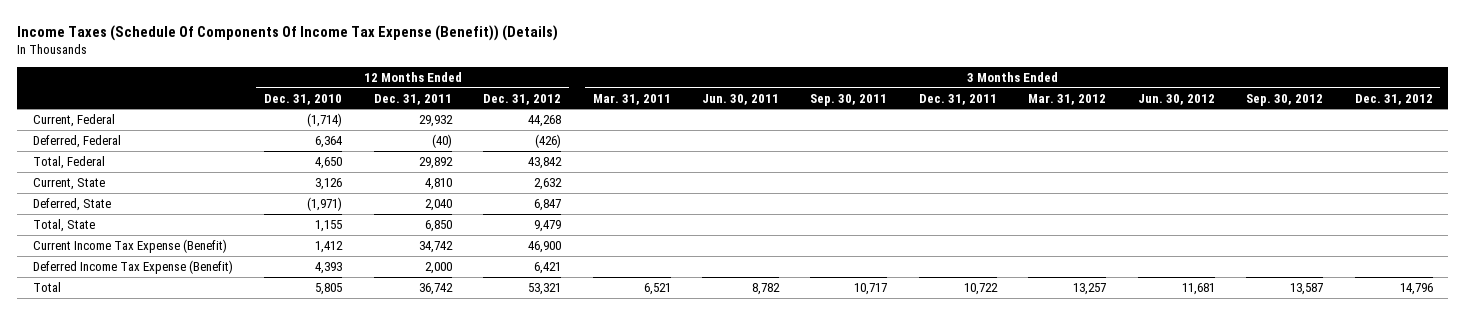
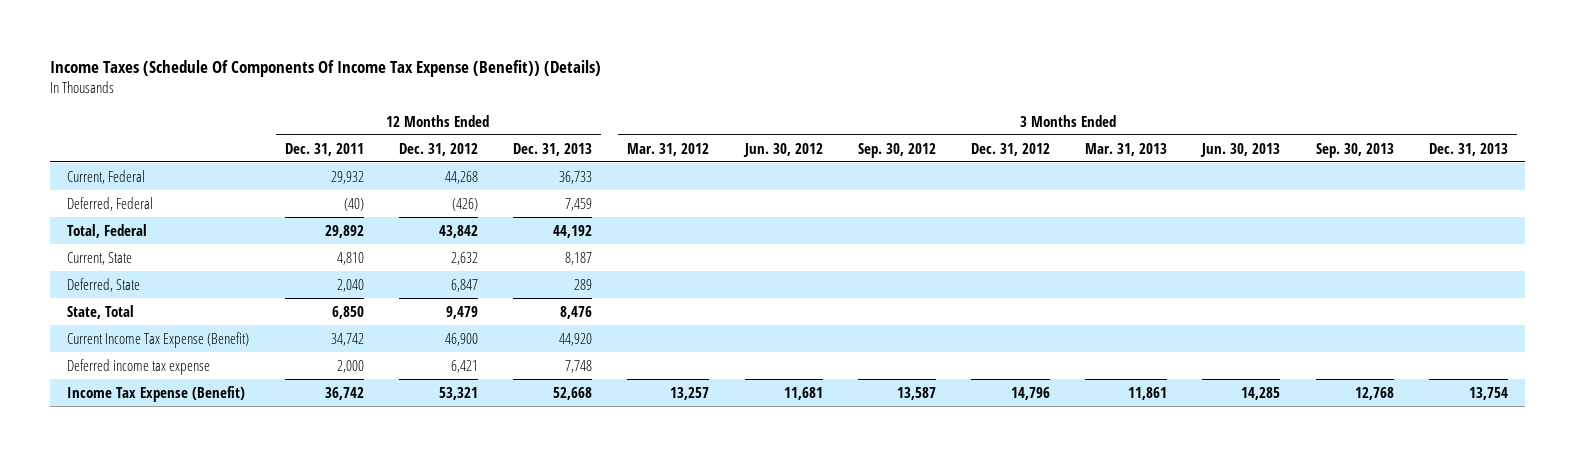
- | 12 Months Ended Dec. 31, 2010 | 12 Months Ended Dec. 31, 2011 | 12 Months Ended Dec. 31, 2012 | 3 Months Ended Mar. 31, 2011 | 3 Months Ended Jun. 30, 2011 | 3 Months Ended Sep. 30, 2011 | 3 Months Ended Dec. 31, 2011 | 3 Months Ended Mar. 31, 2012 | 3 Months Ended Jun. 30, 2012 | 3 Months Ended Sep. 30, 2012 | 3 Months Ended Dec. 31, 2012
+ | 12 Months Ended Dec. 31, 2011 | 12 Months Ended Dec. 31, 2012 | 12 Months Ended Dec. 31, 2013 | 3 Months Ended Mar. 31, 2012 | 3 Months Ended Jun. 30, 2012 | 3 Months Ended Sep. 30, 2012 | 3 Months Ended Dec. 31, 2012 | 3 Months Ended Mar. 31, 2013 | 3 Months Ended Jun. 30, 2013 | 3 Months Ended Sep. 30, 2013 | 3 Months Ended Dec. 31, 2013
- Total, State | 1,155 | 6,850 | 9,479 | | | | | | | |
+ State, Total | 6,850 | 9,479 | 8,476 | | | | | | | |
- Deferred Income Tax Expense (Benefit) | 4,393 | 2,000 | 6,421 | | | | | | | |
- Total | 5,805 | 36,742 | 53,321 | 6,521 | 8,782 | 10,717 | 10,722 | 13,257 | 11,681 | 13,587 | 14,796
+ Deferred income tax expense | 2,000 | 6,421 | 7,748 | | | | | | | |
+ Income Tax Expense (Benefit) | 36,742 | 53,321 | 52,668 | 13,257 | 11,681 | 13,587 | 14,796 | 11,861 | 14,285 | 12,768 | 13,754

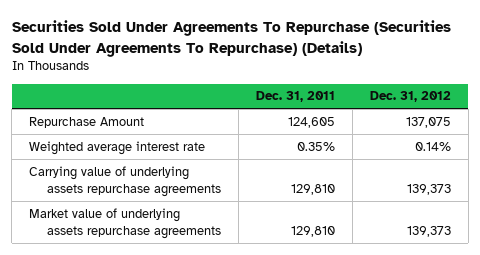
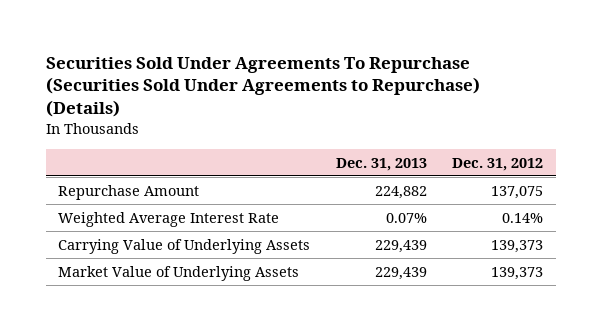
- Securities Sold Under Agreements To Repurchase (Securities Sold Under Agreements To Repurchase) (Details)
+ Securities Sold Under Agreements To Repurchase (Securities Sold Under Agreements to Repurchase) (Details)
- | Dec. 31, 2011 | Dec. 31, 2012
+ | Dec. 31, 2013 | Dec. 31, 2012
- Weighted average interest rate | 0.35% | 0.14%
- Carrying value of underlying assets repurchase agreements | 129,810 | 139,373
- Market value of underlying assets repurchase agreements | 129,810 | 139,373
+ Weighted Average Interest Rate | 0.07% | 0.14%
+ Carrying Value of Underlying Assets | 229,439 | 139,373
+ Market Value of Underlying Assets | 229,439 | 139,373

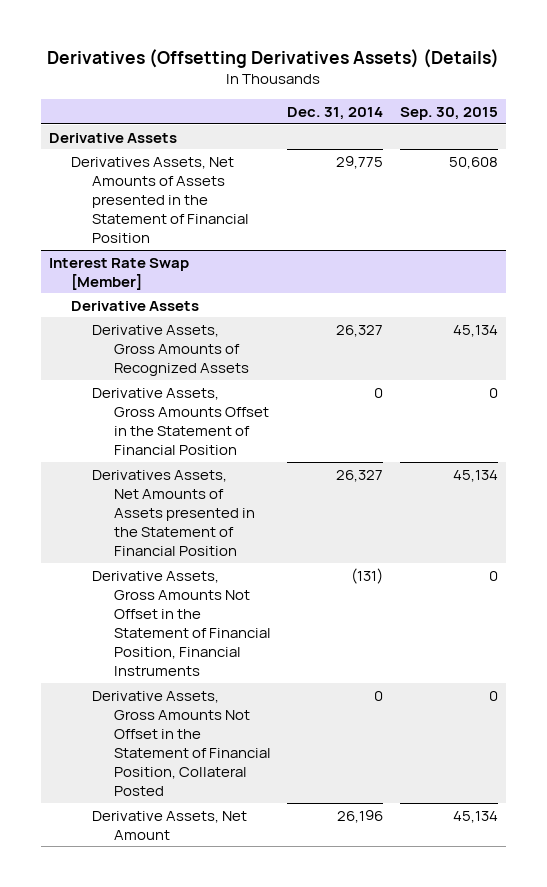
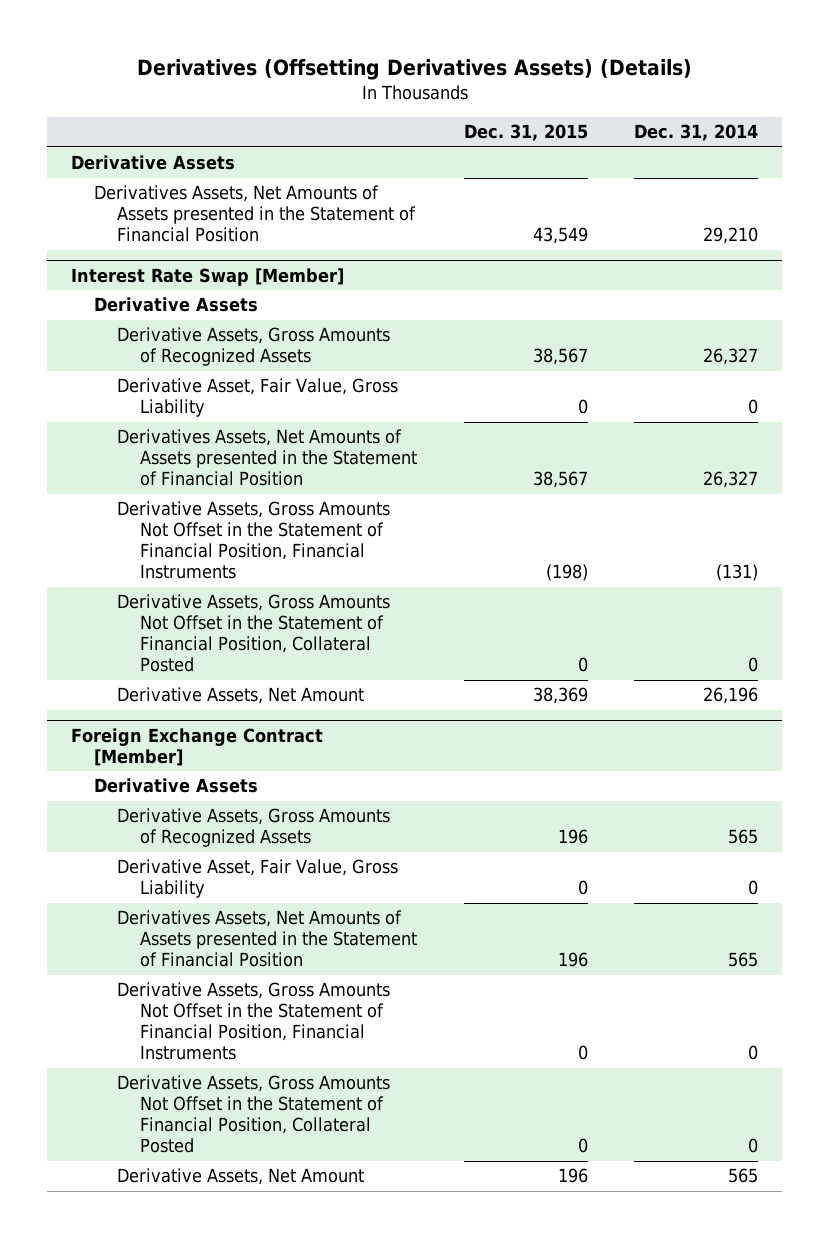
- | Dec. 31, 2014 | Sep. 30, 2015
+ | Dec. 31, 2015 | Dec. 31, 2014
- Derivatives Assets, Net Amounts of Assets presented in the Statement of Financial Position | 29,775 | 50,608
+ Derivatives Assets, Net Amounts of Assets presented in the Statement of Financial Position | 43,549 | 29,210
@ Interest Rate Swap [Member]
- Derivative Assets, Gross Amounts Offset in the Statement of Financial Position | 0 | 0
+ Derivative Asset, Fair Value, Gross Liability | 0 | 0
+ Foreign Exchange Contract [Member]
+ Derivative Assets
+ Derivative Assets, Gross Amounts of Recognized Assets | 196 | 565
+ Derivative Asset, Fair Value, Gross Liability | 0 | 0
+ Derivatives Assets, Net Amounts of Assets presented in the Statement of Financial Position | 196 | 565
+ Derivative Assets, Gross Amounts Not Offset in the Statement of Financial Position, Financial Instruments | 0 | 0
+ Derivative Assets, Gross Amounts Not Offset in the Statement of Financial Position, Collateral Posted | 0 | 0
+ Derivative Assets, Net Amount | 196 | 565

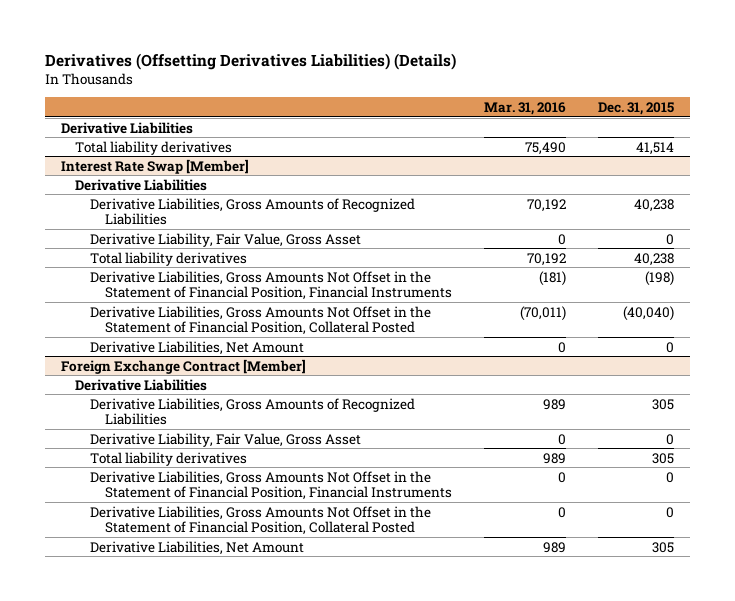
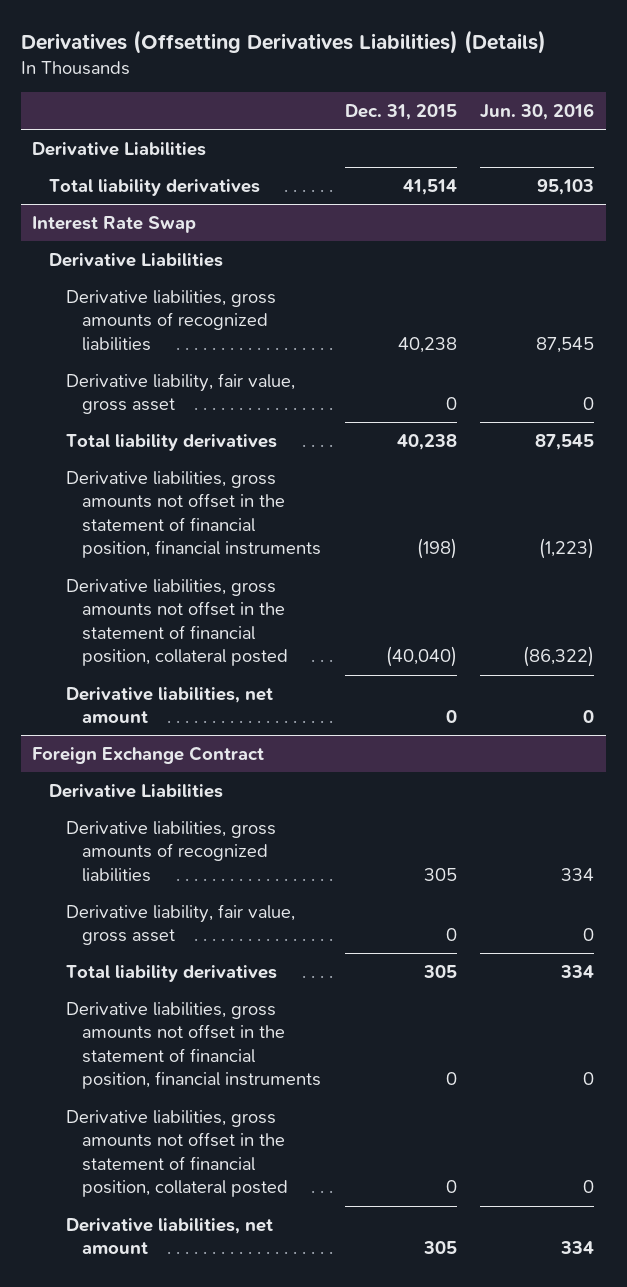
- | Mar. 31, 2016 | Dec. 31, 2015
+ | Dec. 31, 2015 | Jun. 30, 2016
- Interest Rate Swap [Member]
+ Interest Rate Swap
- Derivative Liabilities, Gross Amounts of Recognized Liabilities | 70,192 | 40,238
- Derivative Liability, Fair Value, Gross Asset | 0 | 0
+ Derivative liabilities, gross amounts of recognized liabilities | 40,238 | 87,545
+ Derivative liability, fair value, gross asset | 0 | 0
- Derivative Liabilities, Gross Amounts Not Offset in the Statement of Financial Position, Financial Instruments | (181) | (198)
- Derivative Liabilities, Gross Amounts Not Offset in the Statement of Financial Position, Collateral Posted | (70,011) | (40,040)
- Derivative Liabilities, Net Amount | 0 | 0
- Foreign Exchange Contract [Member]
+ Derivative liabilities, gross amounts not offset in the statement of financial position, financial instruments | (198) | (1,223)
+ Derivative liabilities, gross amounts not offset in the statement of financial position, collateral posted | (40,040) | (86,322)
+ Derivative liabilities, net amount | 0 | 0
+ Foreign Exchange Contract
- Derivative Liabilities, Gross Amounts of Recognized Liabilities | 989 | 305
- Derivative Liability, Fair Value, Gross Asset | 0 | 0
+ Derivative liabilities, gross amounts of recognized liabilities | 305 | 334
+ Derivative liability, fair value, gross asset | 0 | 0
- Derivative Liabilities, Gross Amounts Not Offset in the Statement of Financial Position, Financial Instruments | 0 | 0
- Derivative Liabilities, Gross Amounts Not Offset in the Statement of Financial Position, Collateral Posted | 0 | 0
- Derivative Liabilities, Net Amount | 989 | 305
+ Derivative liabilities, gross amounts not offset in the statement of financial position, financial instruments | 0 | 0
+ Derivative liabilities, gross amounts not offset in the statement of financial position, collateral posted | 0 | 0
+ Derivative liabilities, net amount | 305 | 334

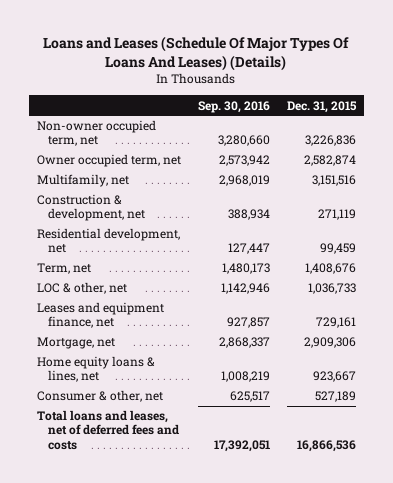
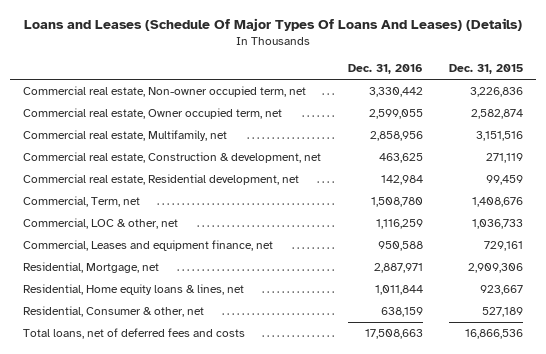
- | Sep. 30, 2016 | Dec. 31, 2015
+ | Dec. 31, 2016 | Dec. 31, 2015
- Non-owner occupied term, net | 3,280,660 | 3,226,836
- Owner occupied term, net | 2,573,942 | 2,582,874
- Multifamily, net | 2,968,019 | 3,151,516
- Construction & development, net | 388,934 | 271,119
- Residential development, net | 127,447 | 99,459
- Term, net | 1,480,173 | 1,408,676
- LOC & other, net | 1,142,946 | 1,036,733
- Leases and equipment finance, net | 927,857 | 729,161
- Mortgage, net | 2,868,337 | 2,909,306
- Home equity loans & lines, net | 1,008,219 | 923,667
- Consumer & other, net | 625,517 | 527,189
- Total loans and leases, net of deferred fees and costs | 17,392,051 | 16,866,536
+ Commercial real estate, Non-owner occupied term, net | 3,330,442 | 3,226,836
+ Commercial real estate, Owner occupied term, net | 2,599,055 | 2,582,874
+ Commercial real estate, Multifamily, net | 2,858,956 | 3,151,516
+ Commercial real estate, Construction & development, net | 463,625 | 271,119
+ Commercial real estate, Residential development, net | 142,984 | 99,459
+ Commercial, Term, net | 1,508,780 | 1,408,676
+ Commercial, LOC & other, net | 1,116,259 | 1,036,733
+ Commercial, Leases and equipment finance, net | 950,588 | 729,161
+ Residential, Mortgage, net | 2,887,971 | 2,909,306
+ Residential, Home equity loans & lines, net | 1,011,844 | 923,667
+ Residential, Consumer & other, net | 638,159 | 527,189
+ Total loans, net of deferred fees and costs | 17,508,663 | 16,866,536

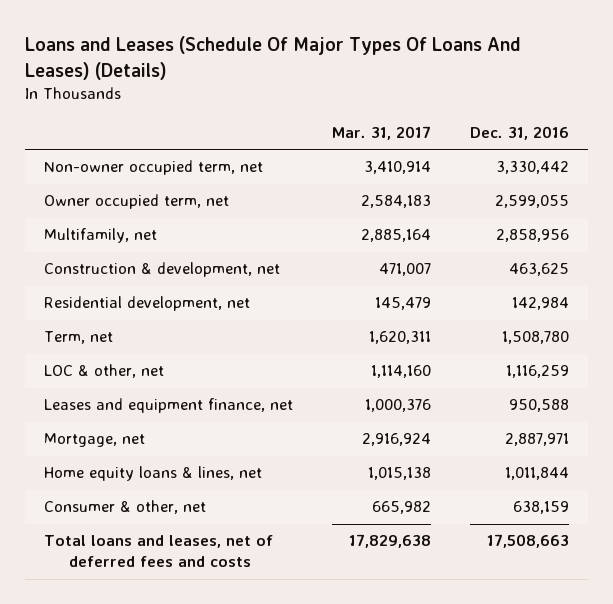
- | Dec. 31, 2016 | Dec. 31, 2015
+ | Mar. 31, 2017 | Dec. 31, 2016
- Commercial real estate, Non-owner occupied term, net | 3,330,442 | 3,226,836
- Commercial real estate, Owner occupied term, net | 2,599,055 | 2,582,874
- Commercial real estate, Multifamily, net | 2,858,956 | 3,151,516
- Commercial real estate, Construction & development, net | 463,625 | 271,119
- Commercial real estate, Residential development, net | 142,984 | 99,459
- Commercial, Term, net | 1,508,780 | 1,408,676
- Commercial, LOC & other, net | 1,116,259 | 1,036,733
- Commercial, Leases and equipment finance, net | 950,588 | 729,161
- Residential, Mortgage, net | 2,887,971 | 2,909,306
- Residential, Home equity loans & lines, net | 1,011,844 | 923,667
- Residential, Consumer & other, net | 638,159 | 527,189
- Total loans, net of deferred fees and costs | 17,508,663 | 16,866,536
+ Non-owner occupied term, net | 3,410,914 | 3,330,442
+ Owner occupied term, net | 2,584,183 | 2,599,055
+ Multifamily, net | 2,885,164 | 2,858,956
+ Construction & development, net | 471,007 | 463,625
+ Residential development, net | 145,479 | 142,984
+ Term, net | 1,620,311 | 1,508,780
+ LOC & other, net | 1,114,160 | 1,116,259
+ Leases and equipment finance, net | 1,000,376 | 950,588
+ Mortgage, net | 2,916,924 | 2,887,971
+ Home equity loans & lines, net | 1,015,138 | 1,011,844
+ Consumer & other, net | 665,982 | 638,159
+ Total loans and leases, net of deferred fees and costs | 17,829,638 | 17,508,663

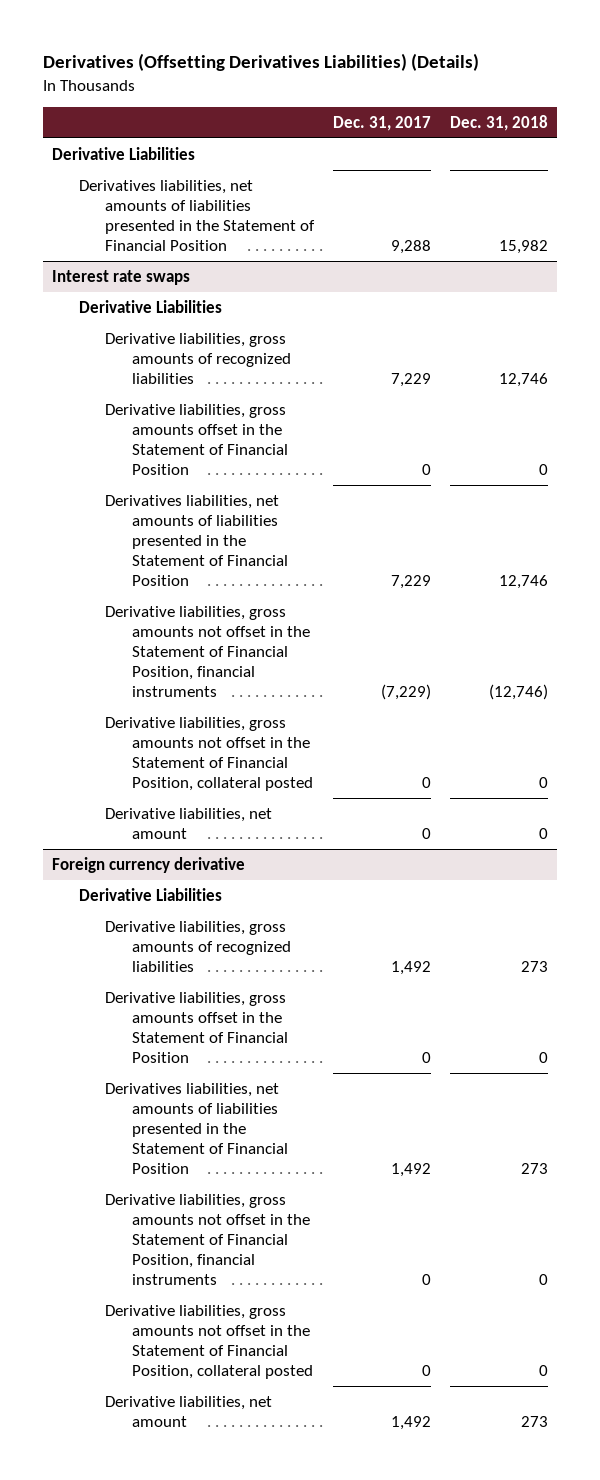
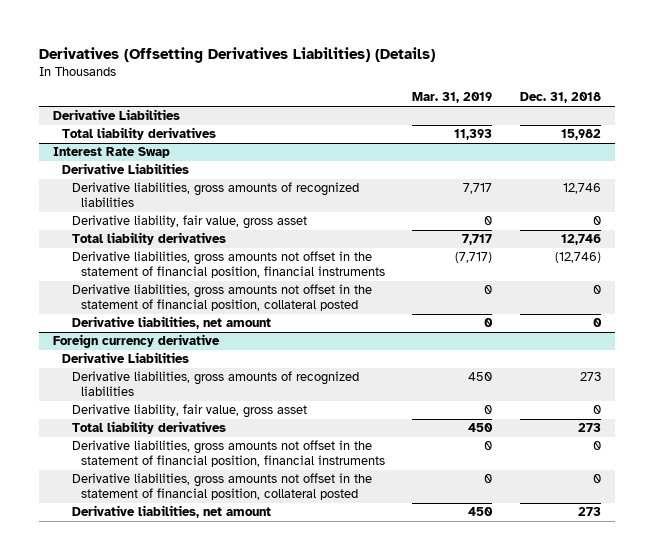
- | Dec. 31, 2017 | Dec. 31, 2018
+ | Mar. 31, 2019 | Dec. 31, 2018
- Derivatives liabilities, net amounts of liabilities presented in the Statement of Financial Position | 9,288 | 15,982
- Interest rate swaps
+ Total liability derivatives | 11,393 | 15,982
+ Interest Rate Swap
- Derivative liabilities, gross amounts offset in the Statement of Financial Position | 0 | 0
- Derivatives liabilities, net amounts of liabilities presented in the Statement of Financial Position | 7,229 | 12,746
- Derivative liabilities, gross amounts not offset in the Statement of Financial Position, financial instruments | (7,229) | (12,746)
- Derivative liabilities, gross amounts not offset in the Statement of Financial Position, collateral posted | 0 | 0
+ Derivative liability, fair value, gross asset | 0 | 0
+ Total liability derivatives | 7,717 | 12,746
+ Derivative liabilities, gross amounts not offset in the statement of financial position, financial instruments | (7,717) | (12,746)
+ Derivative liabilities, gross amounts not offset in the statement of financial position, collateral posted | 0 | 0
@ Foreign currency derivative
- Derivative liabilities, gross amounts offset in the Statement of Financial Position | 0 | 0
- Derivatives liabilities, net amounts of liabilities presented in the Statement of Financial Position | 1,492 | 273
- Derivative liabilities, gross amounts not offset in the Statement of Financial Position, financial instruments | 0 | 0
- Derivative liabilities, gross amounts not offset in the Statement of Financial Position, collateral posted | 0 | 0
+ Derivative liability, fair value, gross asset | 0 | 0
+ Total liability derivatives | 450 | 273
+ Derivative liabilities, gross amounts not offset in the statement of financial position, financial instruments | 0 | 0
+ Derivative liabilities, gross amounts not offset in the statement of financial position, collateral posted | 0 | 0

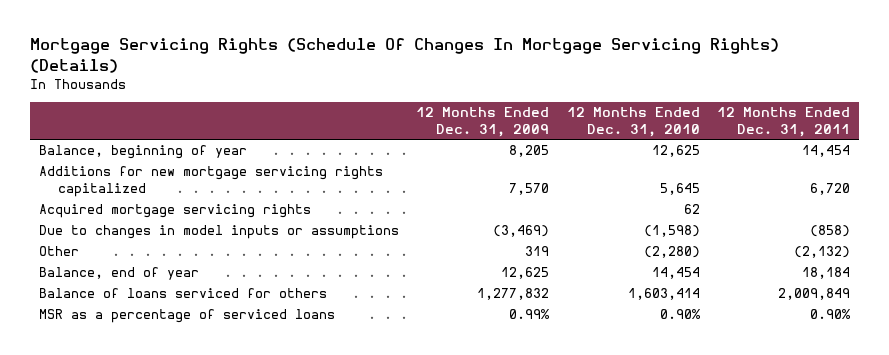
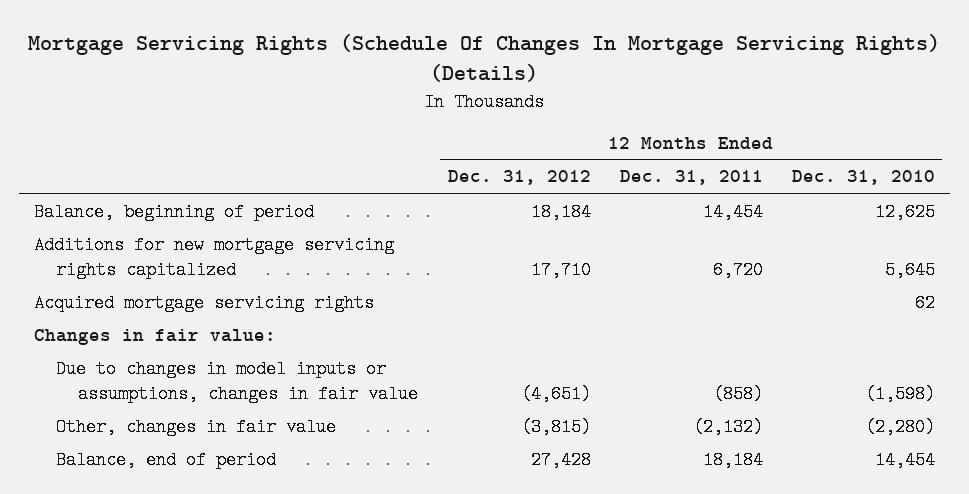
- | 12 Months Ended Dec. 31, 2009 | 12 Months Ended Dec. 31, 2010 | 12 Months Ended Dec. 31, 2011
+ | 12 Months Ended Dec. 31, 2012 | 12 Months Ended Dec. 31, 2011 | 12 Months Ended Dec. 31, 2010
- Balance, beginning of year | 8,205 | 12,625 | 14,454
+ Balance, beginning of period | 18,184 | 14,454 | 12,625
- Due to changes in model inputs or assumptions | (3,469) | (1,598) | (858)
- Other | 319 | (2,280) | (2,132)
- Balance, end of year | 12,625 | 14,454 | 18,184
- Balance of loans serviced for others | 1,277,832 | 1,603,414 | 2,009,849
- MSR as a percentage of serviced loans | 0.99% | 0.90% | 0.90%
+ Changes in fair value:
+ Due to changes in model inputs or assumptions, changes in fair value | (4,651) | (858) | (1,598)
+ Other, changes in fair value | (3,815) | (2,132) | (2,280)
+ Balance, end of period | 27,428 | 18,184 | 14,454

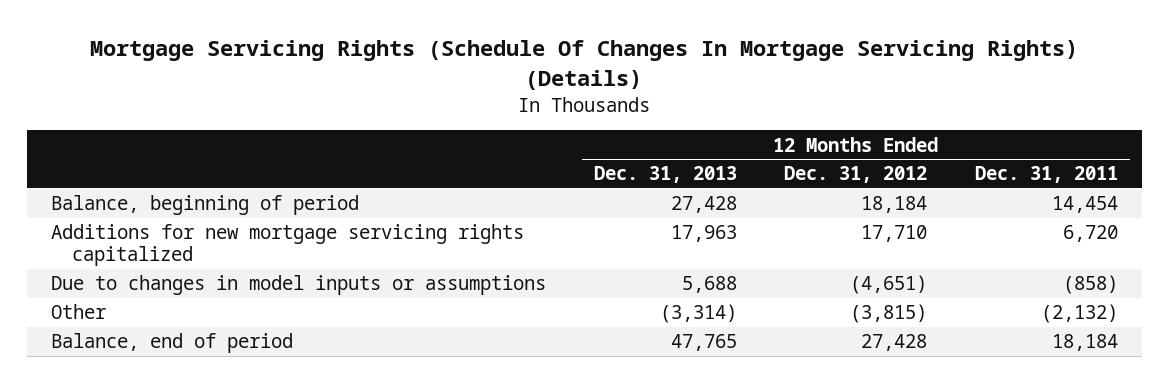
- | 12 Months Ended Dec. 31, 2012 | 12 Months Ended Dec. 31, 2011 | 12 Months Ended Dec. 31, 2010
+ | 12 Months Ended Dec. 31, 2013 | 12 Months Ended Dec. 31, 2012 | 12 Months Ended Dec. 31, 2011
- Acquired mortgage servicing rights | | | 62
- Changes in fair value:
- Due to changes in model inputs or assumptions, changes in fair value | (4,651) | (858) | (1,598)
- Other, changes in fair value | (3,815) | (2,132) | (2,280)
+ Due to changes in model inputs or assumptions | 5,688 | (4,651) | (858)
+ Other | (3,314) | (3,815) | (2,132)

